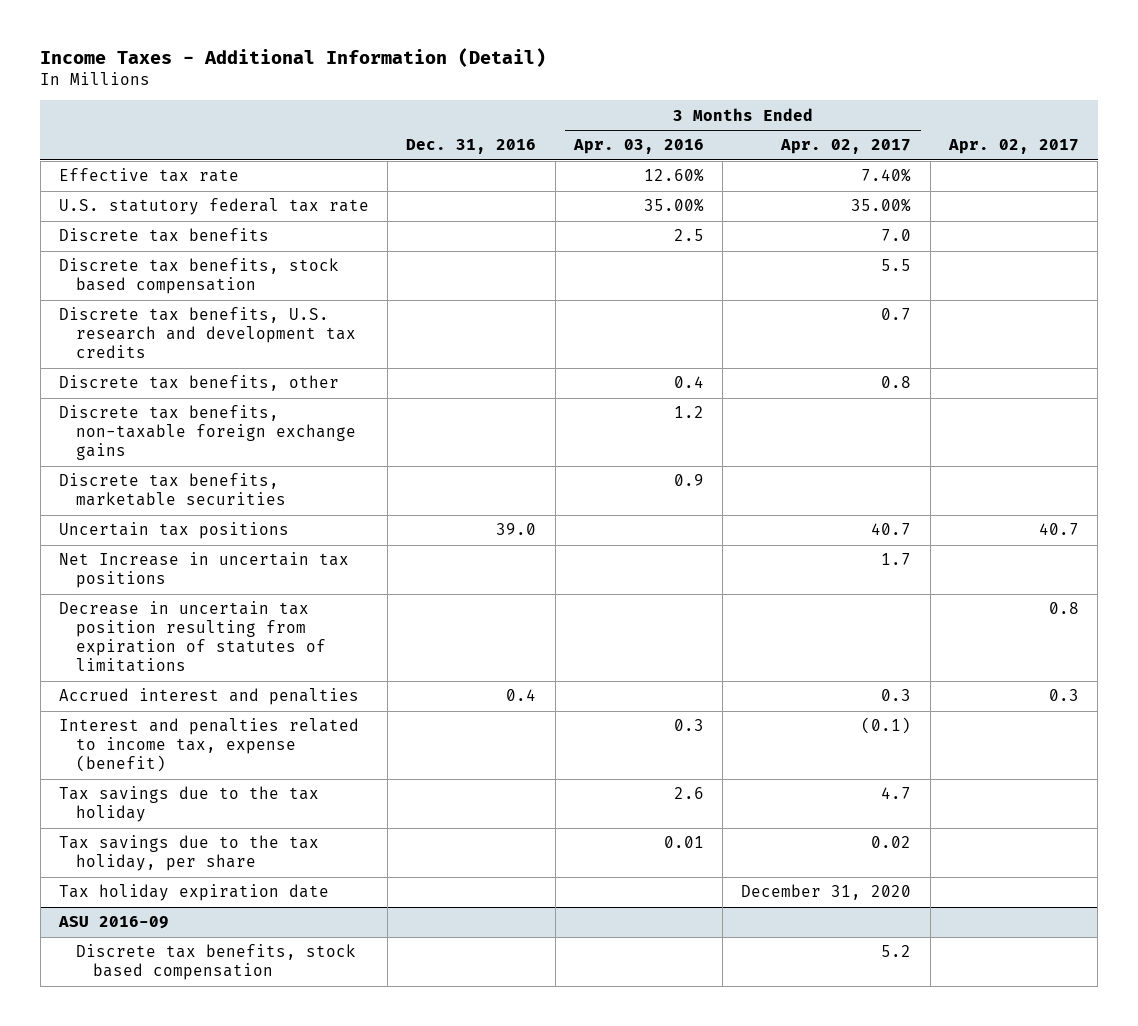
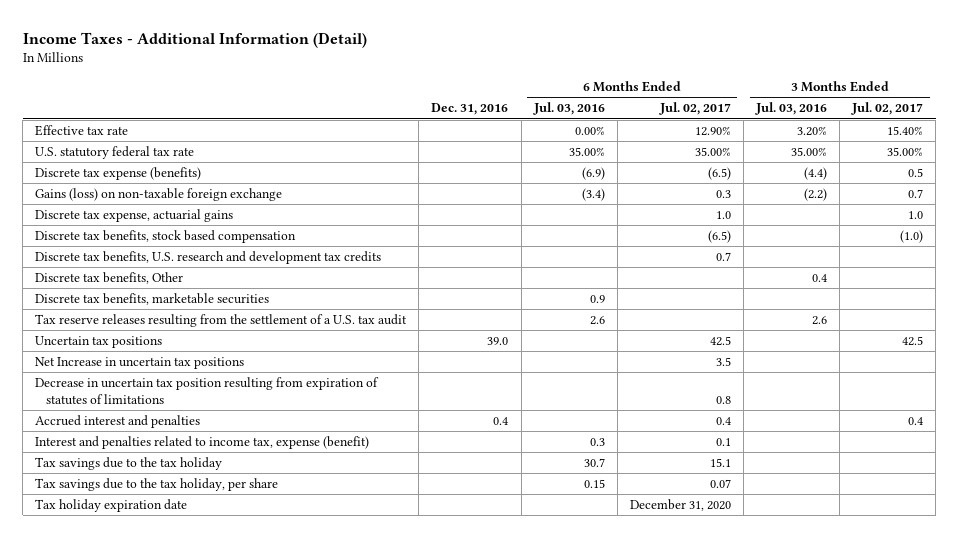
- | Dec. 31, 2016 | 3 Months Ended Apr. 03, 2016 | 3 Months Ended Apr. 02, 2017 | Apr. 02, 2017
+ | Dec. 31, 2016 | 6 Months Ended Jul. 03, 2016 | 6 Months Ended Jul. 02, 2017 | 3 Months Ended Jul. 03, 2016 | 3 Months Ended Jul. 02, 2017
- Discrete tax benefits | | 2.5 | 7.0 |
+ Discrete tax expense (benefits) | | (6.9) | (6.5) | (4.4) | 0.5
+ Gains (loss) on non-taxable foreign exchange | | (3.4) | 0.3 | (2.2) | 0.7
+ Discrete tax expense, actuarial gains | | | 1.0 | | 1.0
- Discrete tax benefits, other | | 0.4 | 0.8 |
- Discrete tax benefits, non-taxable foreign exchange gains | | 1.2 | |
+ Discrete tax benefits, Other | | | | 0.4 |
+ Tax reserve releases resulting from the settlement of a U.S. tax audit | | 2.6 | | 2.6 |
- ASU 2016-09
- Discrete tax benefits, stock based compensation | | | 5.2 |

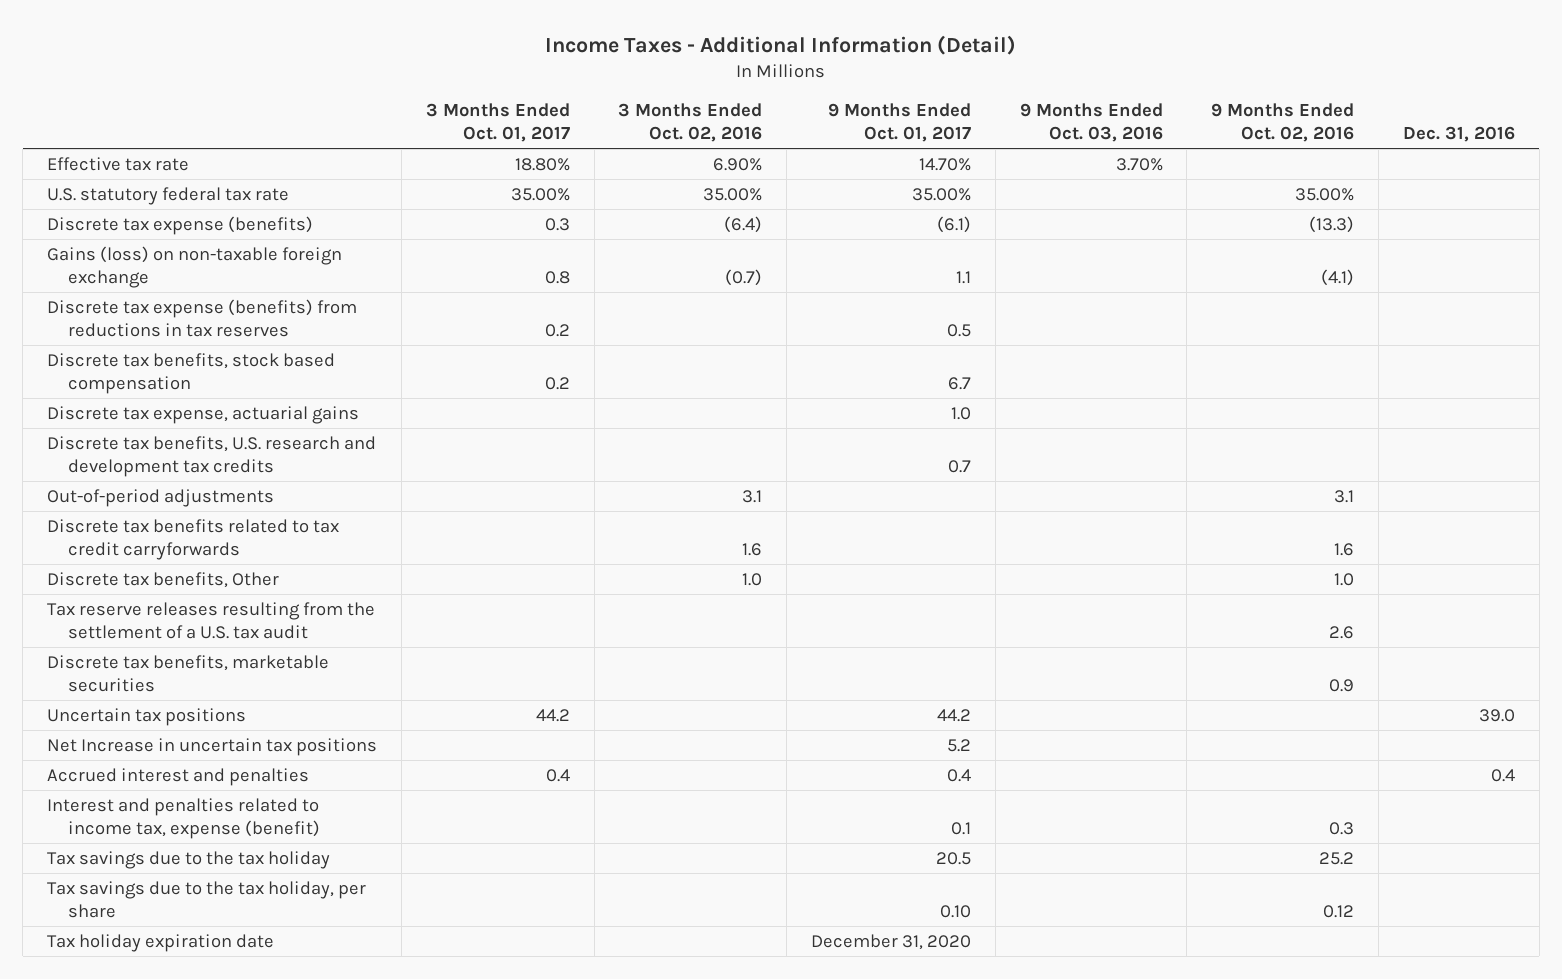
- | Dec. 31, 2016 | 6 Months Ended Jul. 03, 2016 | 6 Months Ended Jul. 02, 2017 | 3 Months Ended Jul. 03, 2016 | 3 Months Ended Jul. 02, 2017
+ | 3 Months Ended Oct. 01, 2017 | 3 Months Ended Oct. 02, 2016 | 9 Months Ended Oct. 01, 2017 | 9 Months Ended Oct. 03, 2016 | 9 Months Ended Oct. 02, 2016 | Dec. 31, 2016
+ Discrete tax expense (benefits) from reductions in tax reserves | 0.2 | | 0.5 | | |
moved down: Discrete tax expense, actuarial gains | | | 1.0 | | |
+ Out-of-period adjustments | | 3.1 | | | 3.1 |
+ Discrete tax benefits related to tax credit carryforwards | | 1.6 | | | 1.6 |
moved down: Discrete tax benefits, marketable securities | | | | | 0.9 |
- Decrease in uncertain tax position resulting from expiration of statutes of limitations | | | 0.8 | |

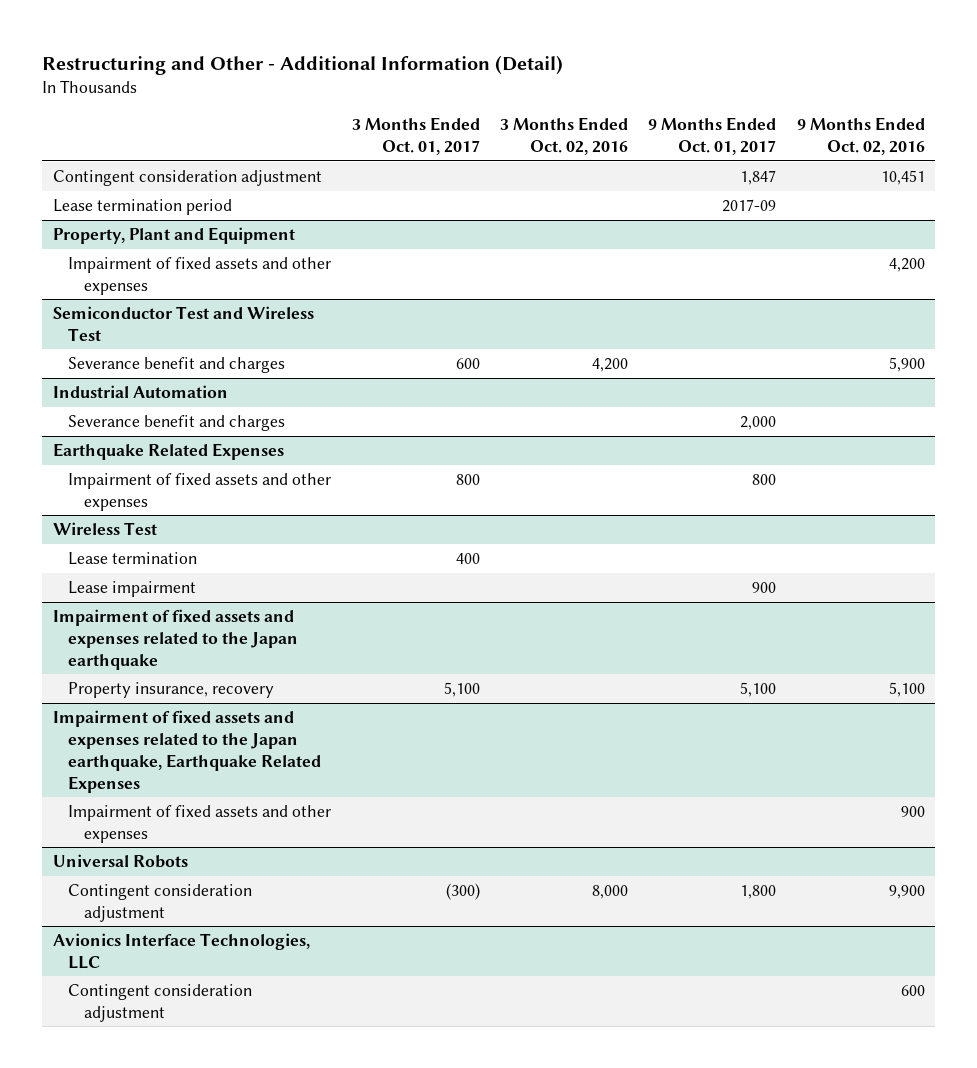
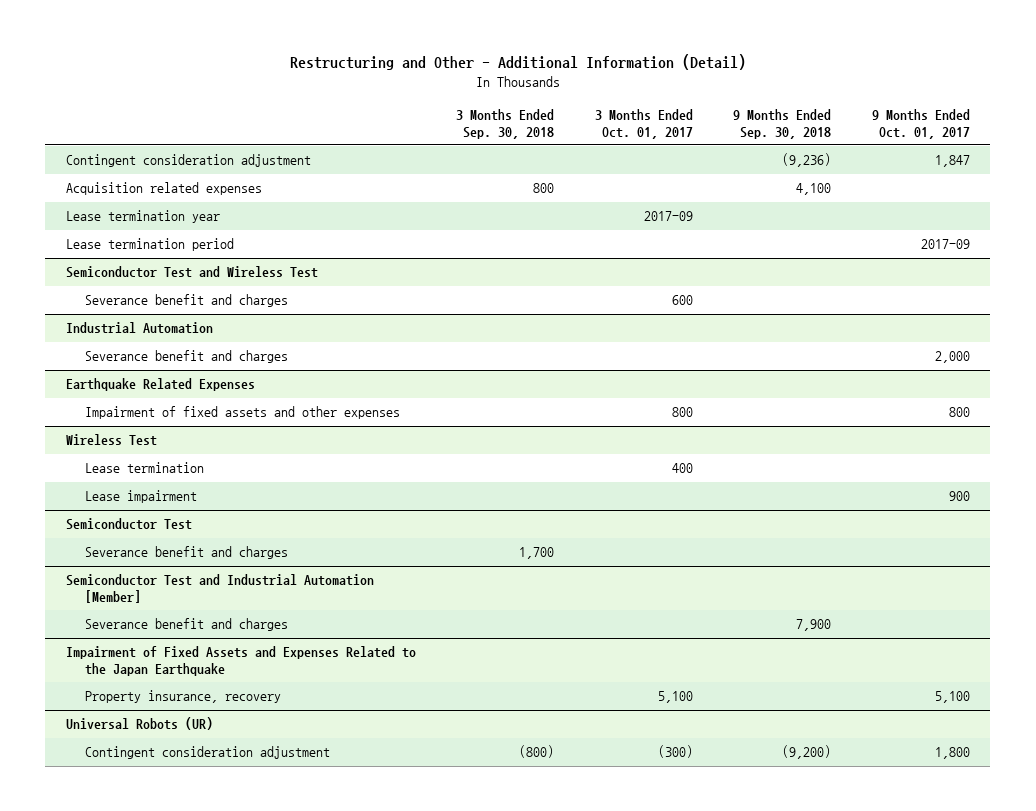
- | 3 Months Ended Oct. 01, 2017 | 3 Months Ended Oct. 02, 2016 | 9 Months Ended Oct. 01, 2017 | 9 Months Ended Oct. 02, 2016
+ | 3 Months Ended Sep. 30, 2018 | 3 Months Ended Oct. 01, 2017 | 9 Months Ended Sep. 30, 2018 | 9 Months Ended Oct. 01, 2017
+ Acquisition related expenses | 800 | | 4,100 |
+ Lease termination year | | 2017-09 | |
- Property, Plant and Equipment
- Impairment of fixed assets and other expenses | | | | 4,200
- Impairment of fixed assets and expenses related to the Japan earthquake
+ Semiconductor Test
+ Severance benefit and charges | 1,700 | | |
+ Semiconductor Test and Industrial Automation [Member]
+ Severance benefit and charges | | | 7,900 |
+ Impairment of Fixed Assets and Expenses Related to the Japan Earthquake
- Impairment of fixed assets and expenses related to the Japan earthquake, Earthquake Related Expenses
- Impairment of fixed assets and other expenses | | | | 900
- Universal Robots
+ Universal Robots (UR)
- Avionics Interface Technologies, LLC
- Contingent consideration adjustment | | | | 600

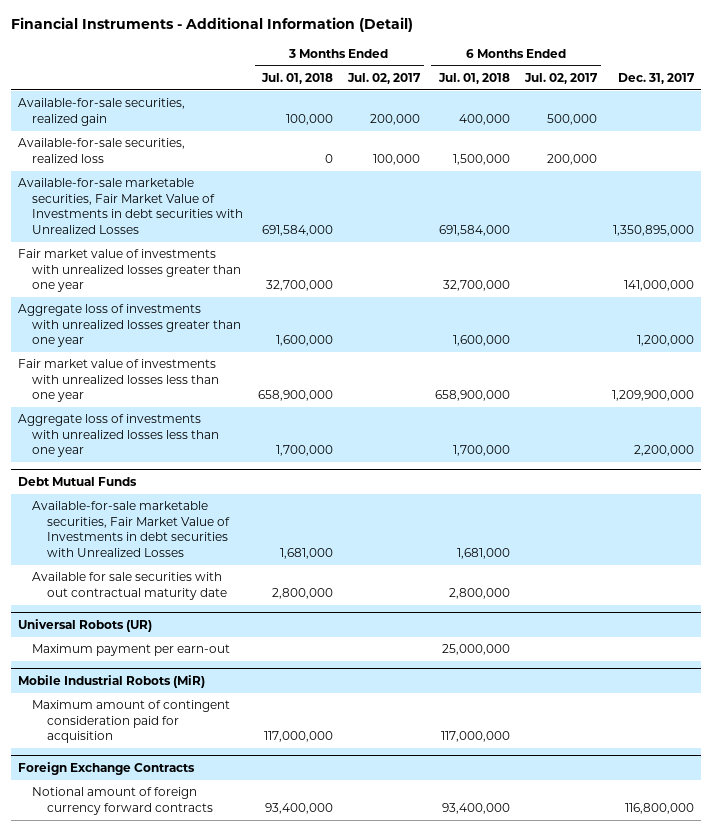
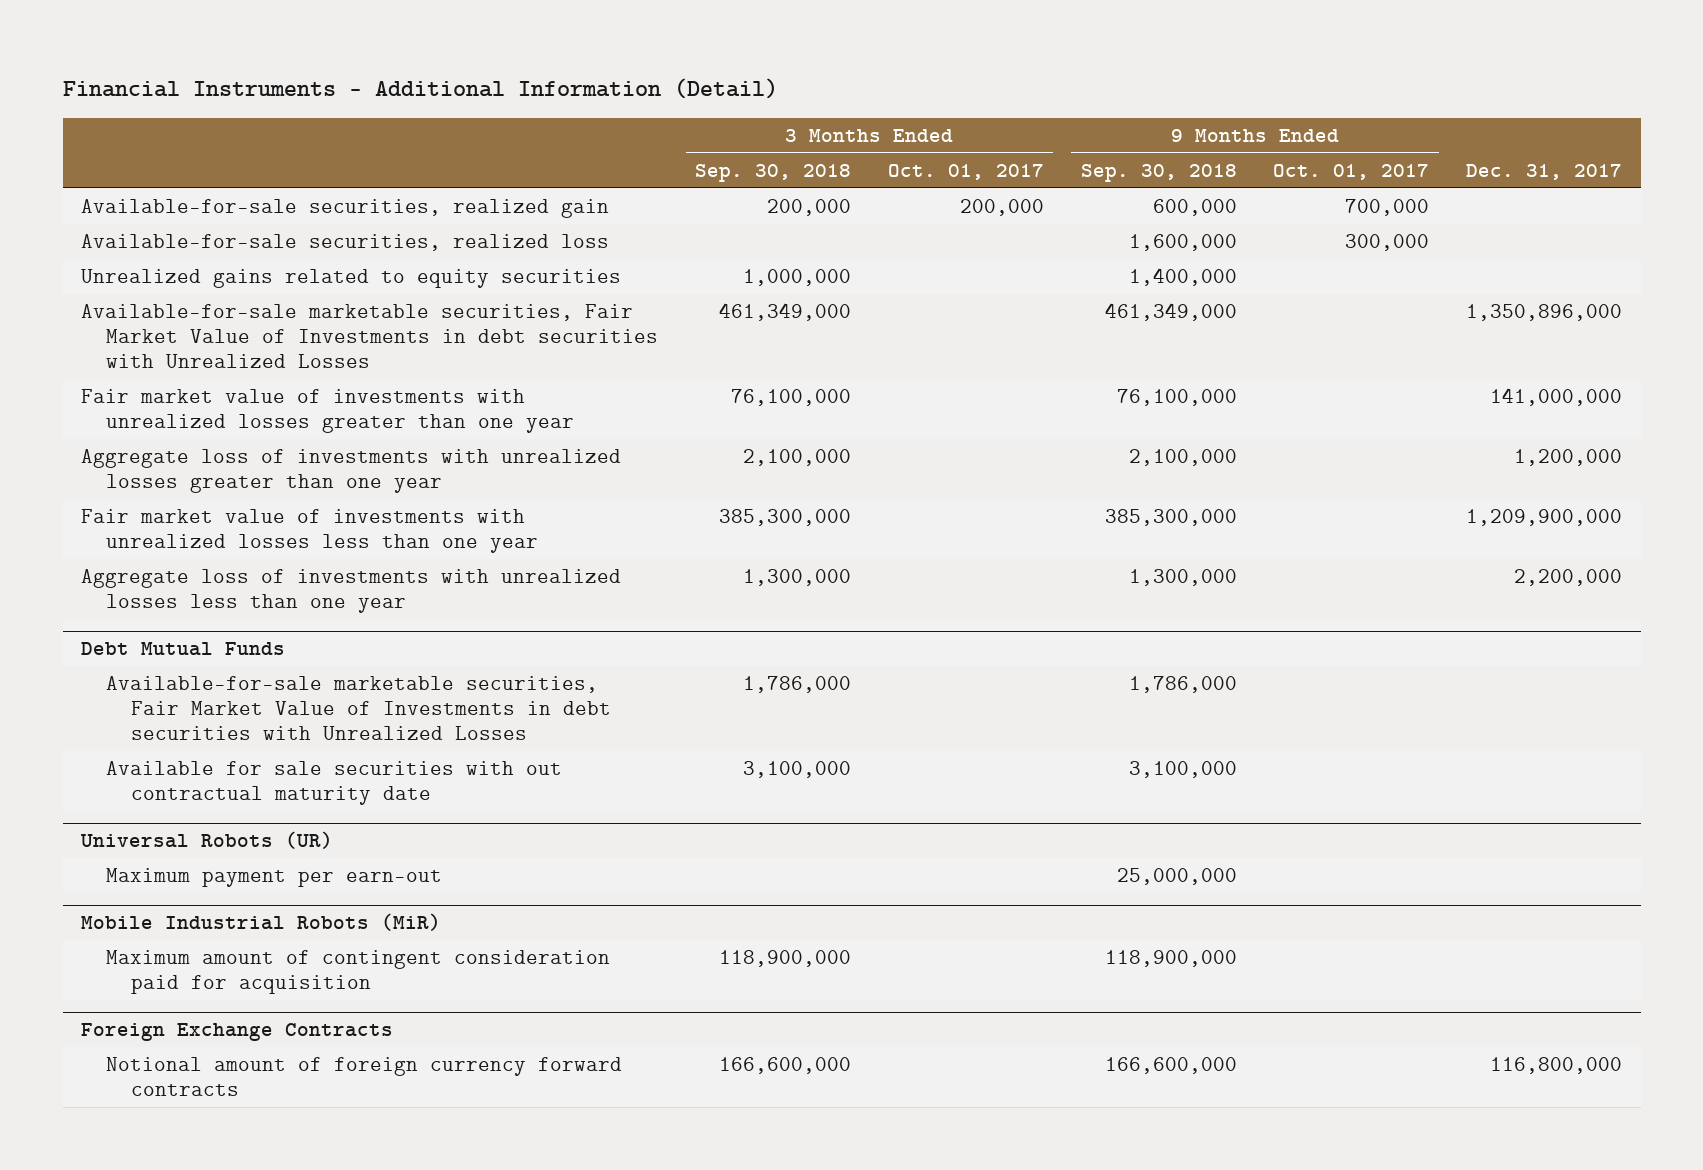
- | 3 Months Ended Jul. 01, 2018 | 3 Months Ended Jul. 02, 2017 | 6 Months Ended Jul. 01, 2018 | 6 Months Ended Jul. 02, 2017 | Dec. 31, 2017
+ | 3 Months Ended Sep. 30, 2018 | 3 Months Ended Oct. 01, 2017 | 9 Months Ended Sep. 30, 2018 | 9 Months Ended Oct. 01, 2017 | Dec. 31, 2017
- Available-for-sale marketable securities, Fair Market Value of Investments in debt securities with Unrealized Losses | 691,584,000 | | 691,584,000 | | 1,350,895,000
+ Unrealized gains related to equity securities | 1,000,000 | | 1,400,000 | |
+ Available-for-sale marketable securities, Fair Market Value of Investments in debt securities with Unrealized Losses | 461,349,000 | | 461,349,000 | | 1,350,896,000

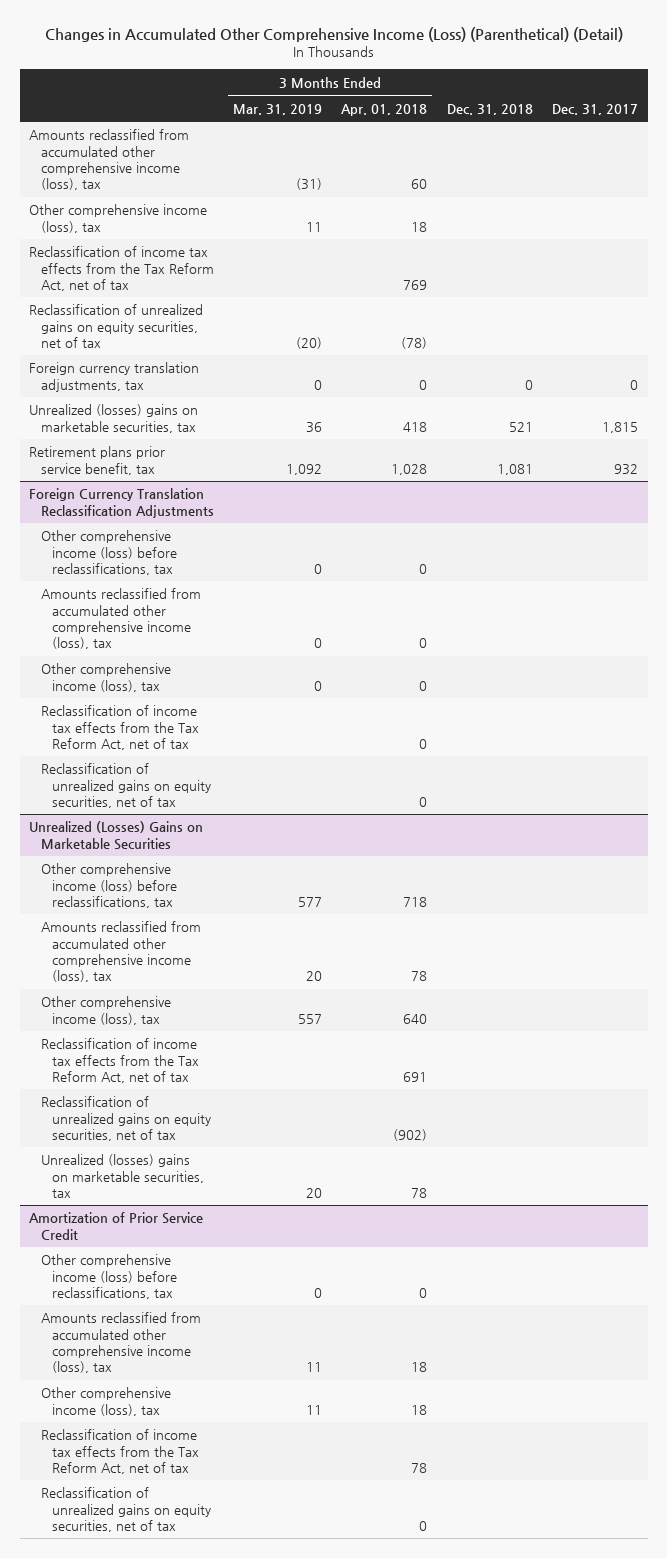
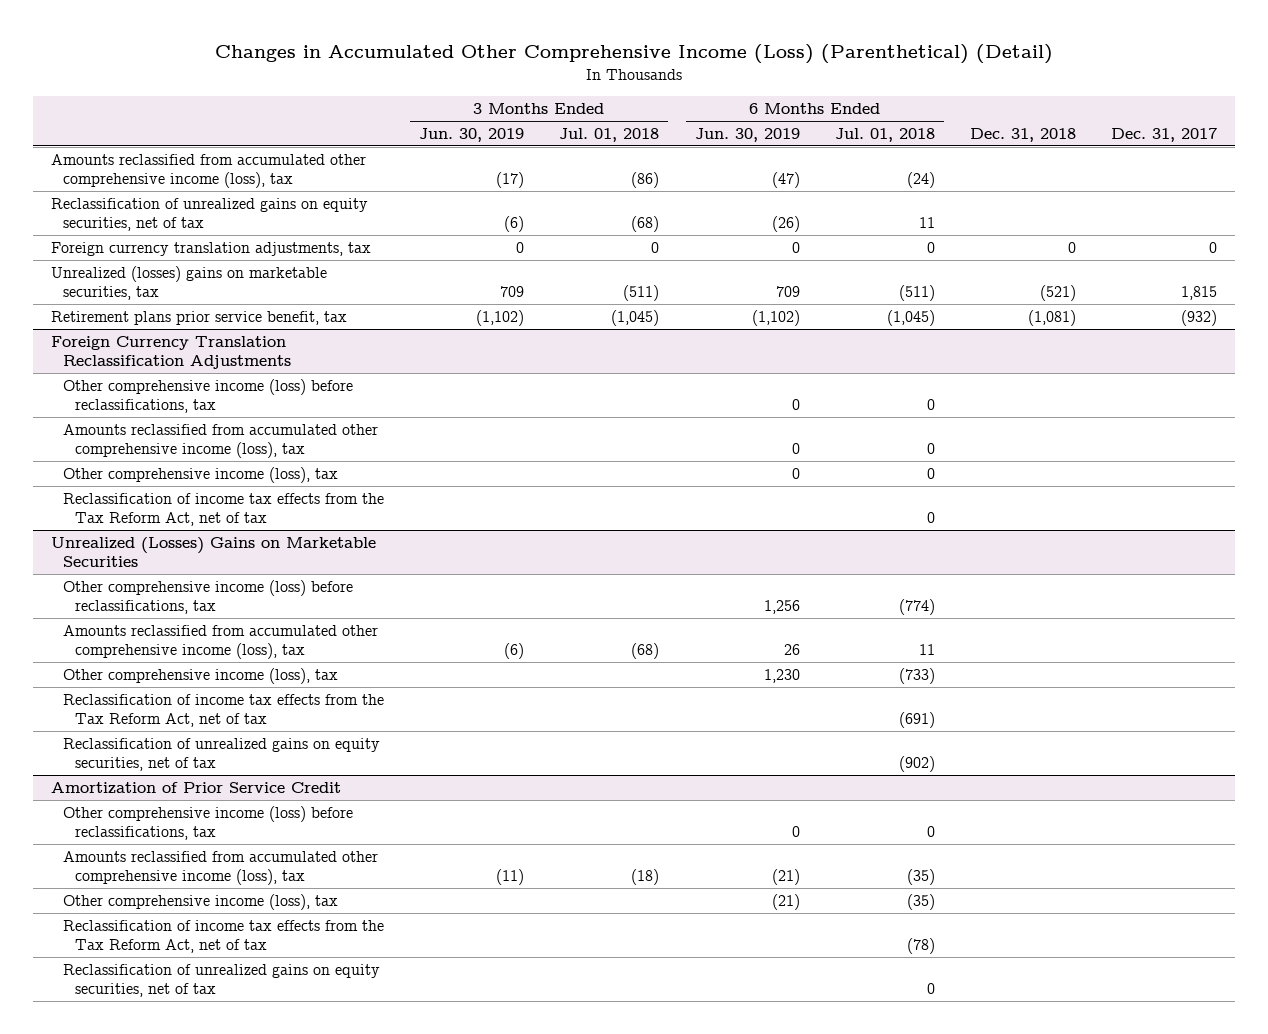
- | 3 Months Ended Mar. 31, 2019 | 3 Months Ended Apr. 01, 2018 | Dec. 31, 2018 | Dec. 31, 2017
+ | 3 Months Ended Jun. 30, 2019 | 3 Months Ended Jul. 01, 2018 | 6 Months Ended Jun. 30, 2019 | 6 Months Ended Jul. 01, 2018 | Dec. 31, 2018 | Dec. 31, 2017
- Other comprehensive income (loss), tax | 11 | 18 | |
- Reclassification of income tax effects from the Tax Reform Act, net of tax | | 769 | |
- Unrealized (losses) gains on marketable securities, tax | 36 | 418 | 521 | 1,815
- Retirement plans prior service benefit, tax | 1,092 | 1,028 | 1,081 | 932
+ Unrealized (losses) gains on marketable securities, tax | 709 | (511) | 709 | (511) | (521) | 1,815
+ Retirement plans prior service benefit, tax | (1,102) | (1,045) | (1,102) | (1,045) | (1,081) | (932)
@ Foreign Currency Translation Reclassification Adjustments
- Reclassification of unrealized gains on equity securities, net of tax | | 0 | |
@ Unrealized (Losses) Gains on Marketable Securities
- Unrealized (losses) gains on marketable securities, tax | 20 | 78 | |

